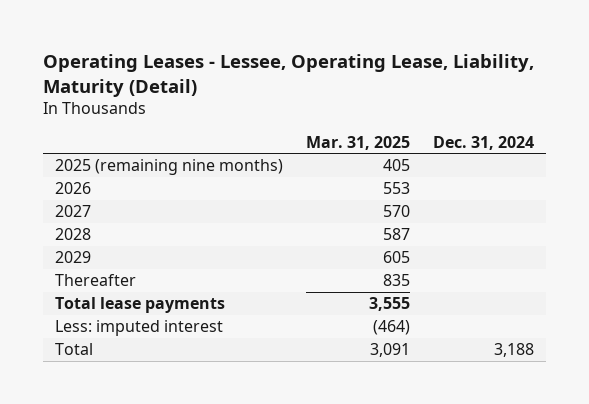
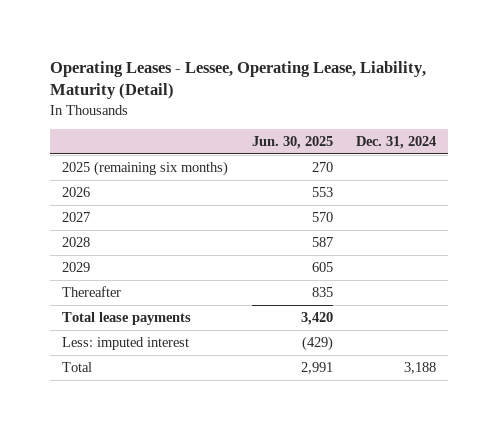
- | Mar. 31, 2025 | Dec. 31, 2024
+ | Jun. 30, 2025 | Dec. 31, 2024
- 2025 (remaining nine months) | 405 |
+ 2025 (remaining six months) | 270 |

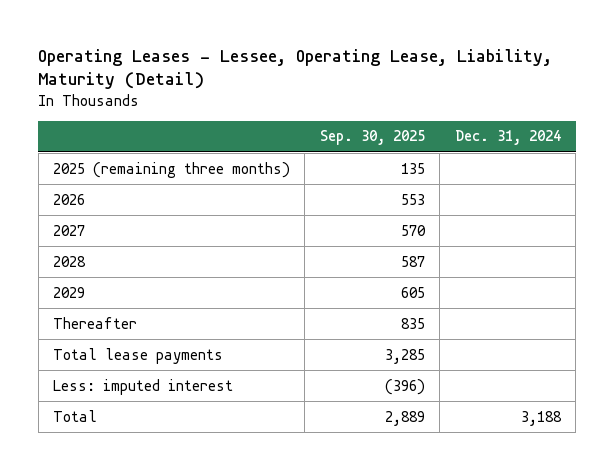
- | Jun. 30, 2025 | Dec. 31, 2024
+ | Sep. 30, 2025 | Dec. 31, 2024
- 2025 (remaining six months) | 270 |
+ 2025 (remaining three months) | 135 |

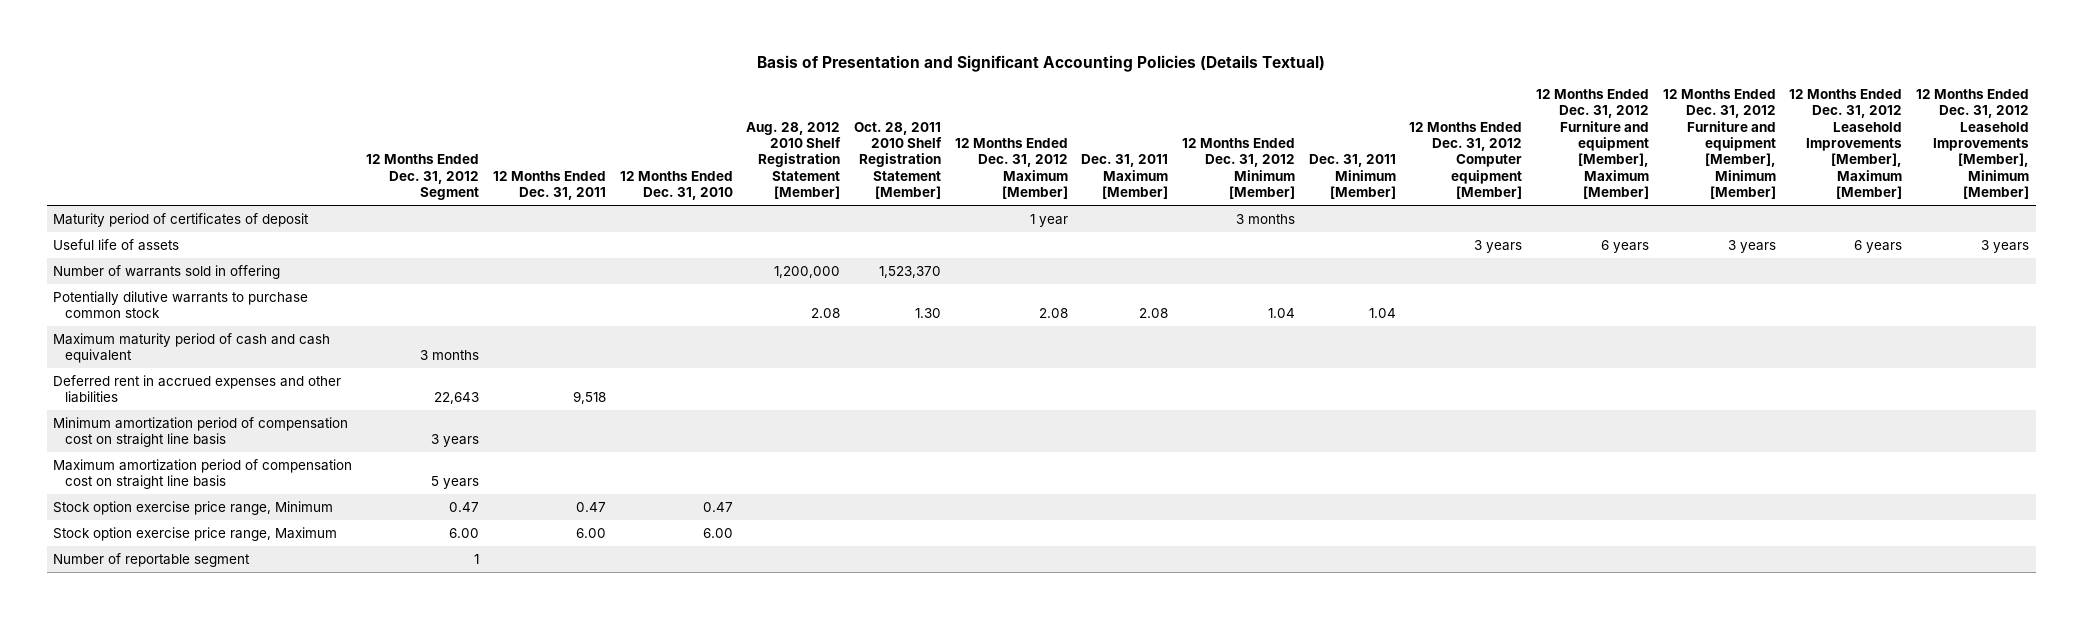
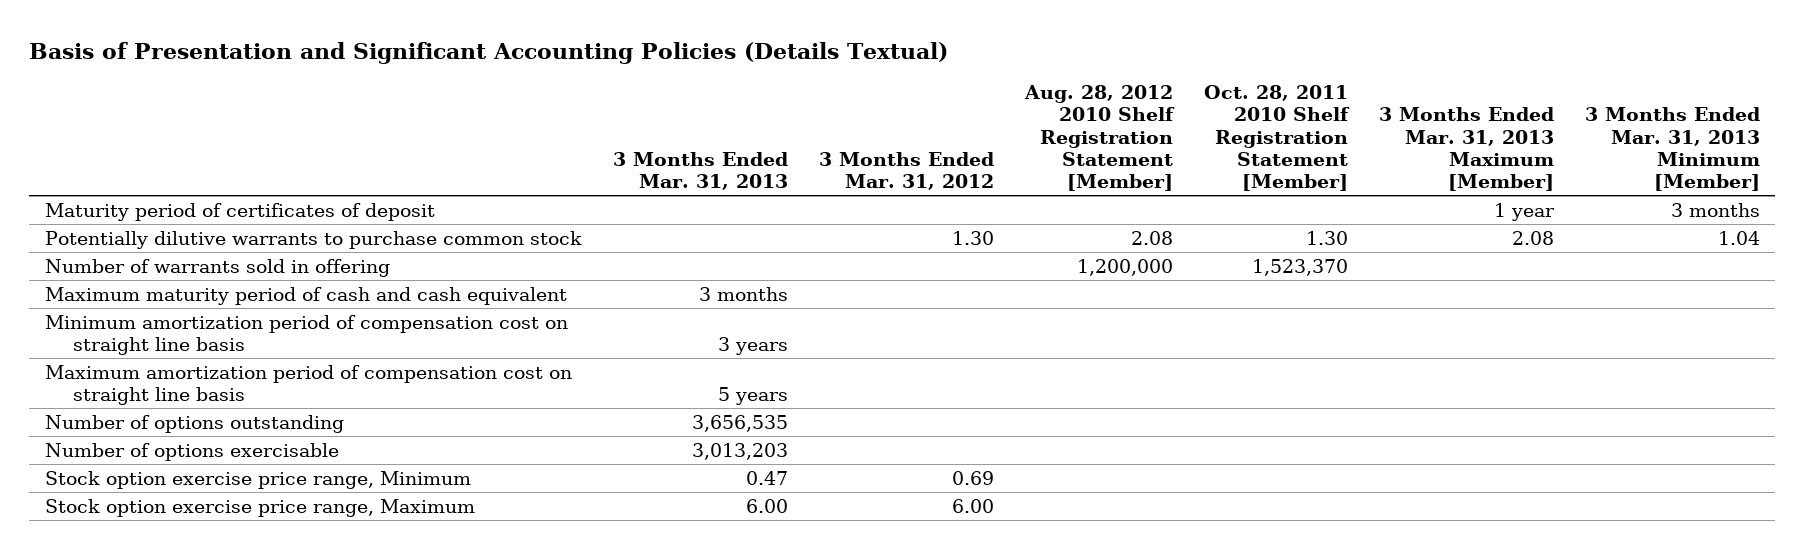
- | 12 Months Ended Dec. 31, 2012 Segment | 12 Months Ended Dec. 31, 2011 | 12 Months Ended Dec. 31, 2010 | Aug. 28, 2012 2010 Shelf Registration Statement [Member] | Oct. 28, 2011 2010 Shelf Registration Statement [Member] | 12 Months Ended Dec. 31, 2012 Maximum [Member] | Dec. 31, 2011 Maximum [Member] | 12 Months Ended Dec. 31, 2012 Minimum [Member] | Dec. 31, 2011 Minimum [Member] | 12 Months Ended Dec. 31, 2012 Computer equipment [Member] | 12 Months Ended Dec. 31, 2012 Furniture and equipment [Member], Maximum [Member] | 12 Months Ended Dec. 31, 2012 Furniture and equipment [Member], Minimum [Member] | 12 Months Ended Dec. 31, 2012 Leasehold Improvements [Member], Maximum [Member] | 12 Months Ended Dec. 31, 2012 Leasehold Improvements [Member], Minimum [Member]
+ | 3 Months Ended Mar. 31, 2013 | 3 Months Ended Mar. 31, 2012 | Aug. 28, 2012 2010 Shelf Registration Statement [Member] | Oct. 28, 2011 2010 Shelf Registration Statement [Member] | 3 Months Ended Mar. 31, 2013 Maximum [Member] | 3 Months Ended Mar. 31, 2013 Minimum [Member]
- Useful life of assets | | | | | | | | | | 3 years | 6 years | 3 years | 6 years | 3 years
moved down: Number of warrants sold in offering | | | 1,200,000 | 1,523,370 | |
- Deferred rent in accrued expenses and other liabilities | 22,643 | 9,518 | | | | | | | | | | | |
+ Number of options outstanding | 3,656,535 | | | | |
+ Number of options exercisable | 3,013,203 | | | | |
- Number of reportable segment | 1 | | | | | | | | | | | | |

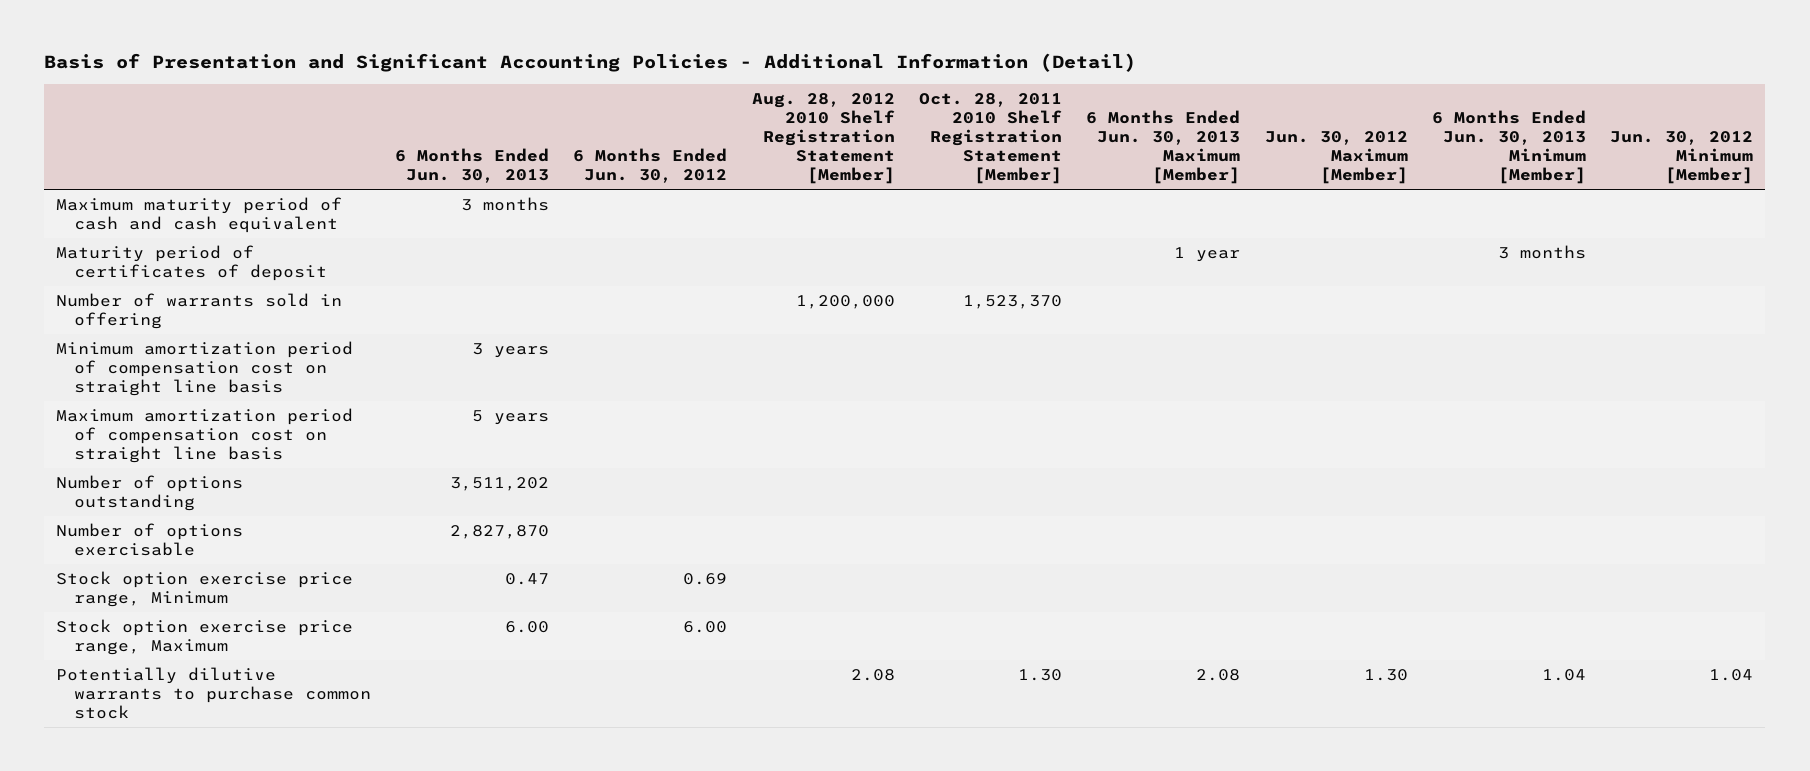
- Basis of Presentation and Significant Accounting Policies (Details Textual)
+ Basis of Presentation and Significant Accounting Policies - Additional Information (Detail)
- | 3 Months Ended Mar. 31, 2013 | 3 Months Ended Mar. 31, 2012 | Aug. 28, 2012 2010 Shelf Registration Statement [Member] | Oct. 28, 2011 2010 Shelf Registration Statement [Member] | 3 Months Ended Mar. 31, 2013 Maximum [Member] | 3 Months Ended Mar. 31, 2013 Minimum [Member]
+ | 6 Months Ended Jun. 30, 2013 | 6 Months Ended Jun. 30, 2012 | Aug. 28, 2012 2010 Shelf Registration Statement [Member] | Oct. 28, 2011 2010 Shelf Registration Statement [Member] | 6 Months Ended Jun. 30, 2013 Maximum [Member] | Jun. 30, 2012 Maximum [Member] | 6 Months Ended Jun. 30, 2013 Minimum [Member] | Jun. 30, 2012 Minimum [Member]
moved up: Maximum maturity period of cash and cash equivalent | 3 months | | | | | | |
moved down: Potentially dilutive warrants to purchase common stock | | | 2.08 | 1.30 | 2.08 | 1.30 | 1.04 | 1.04

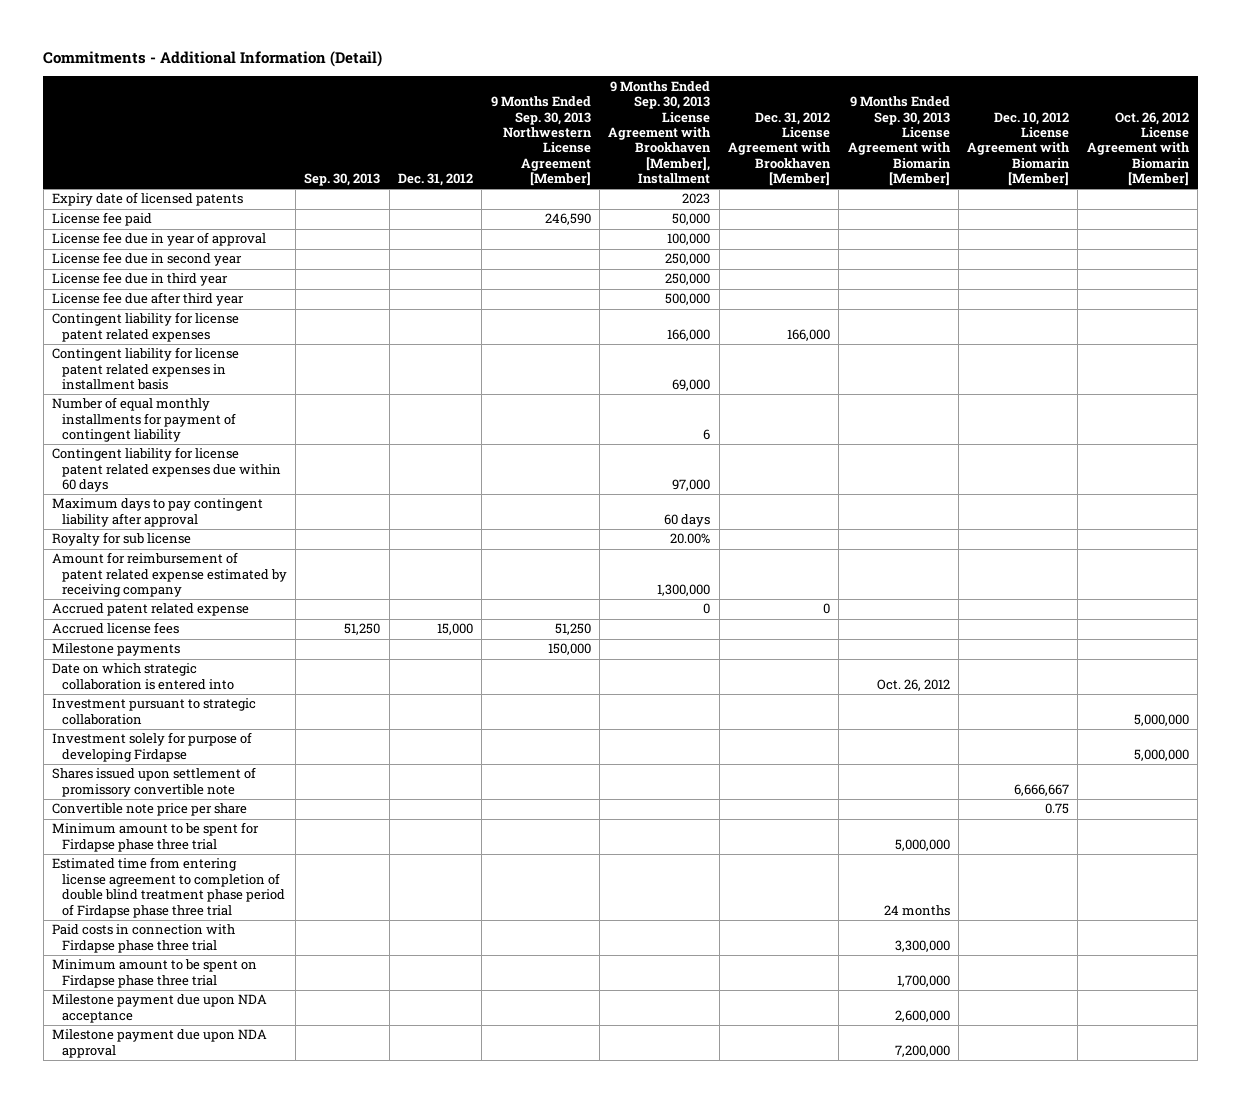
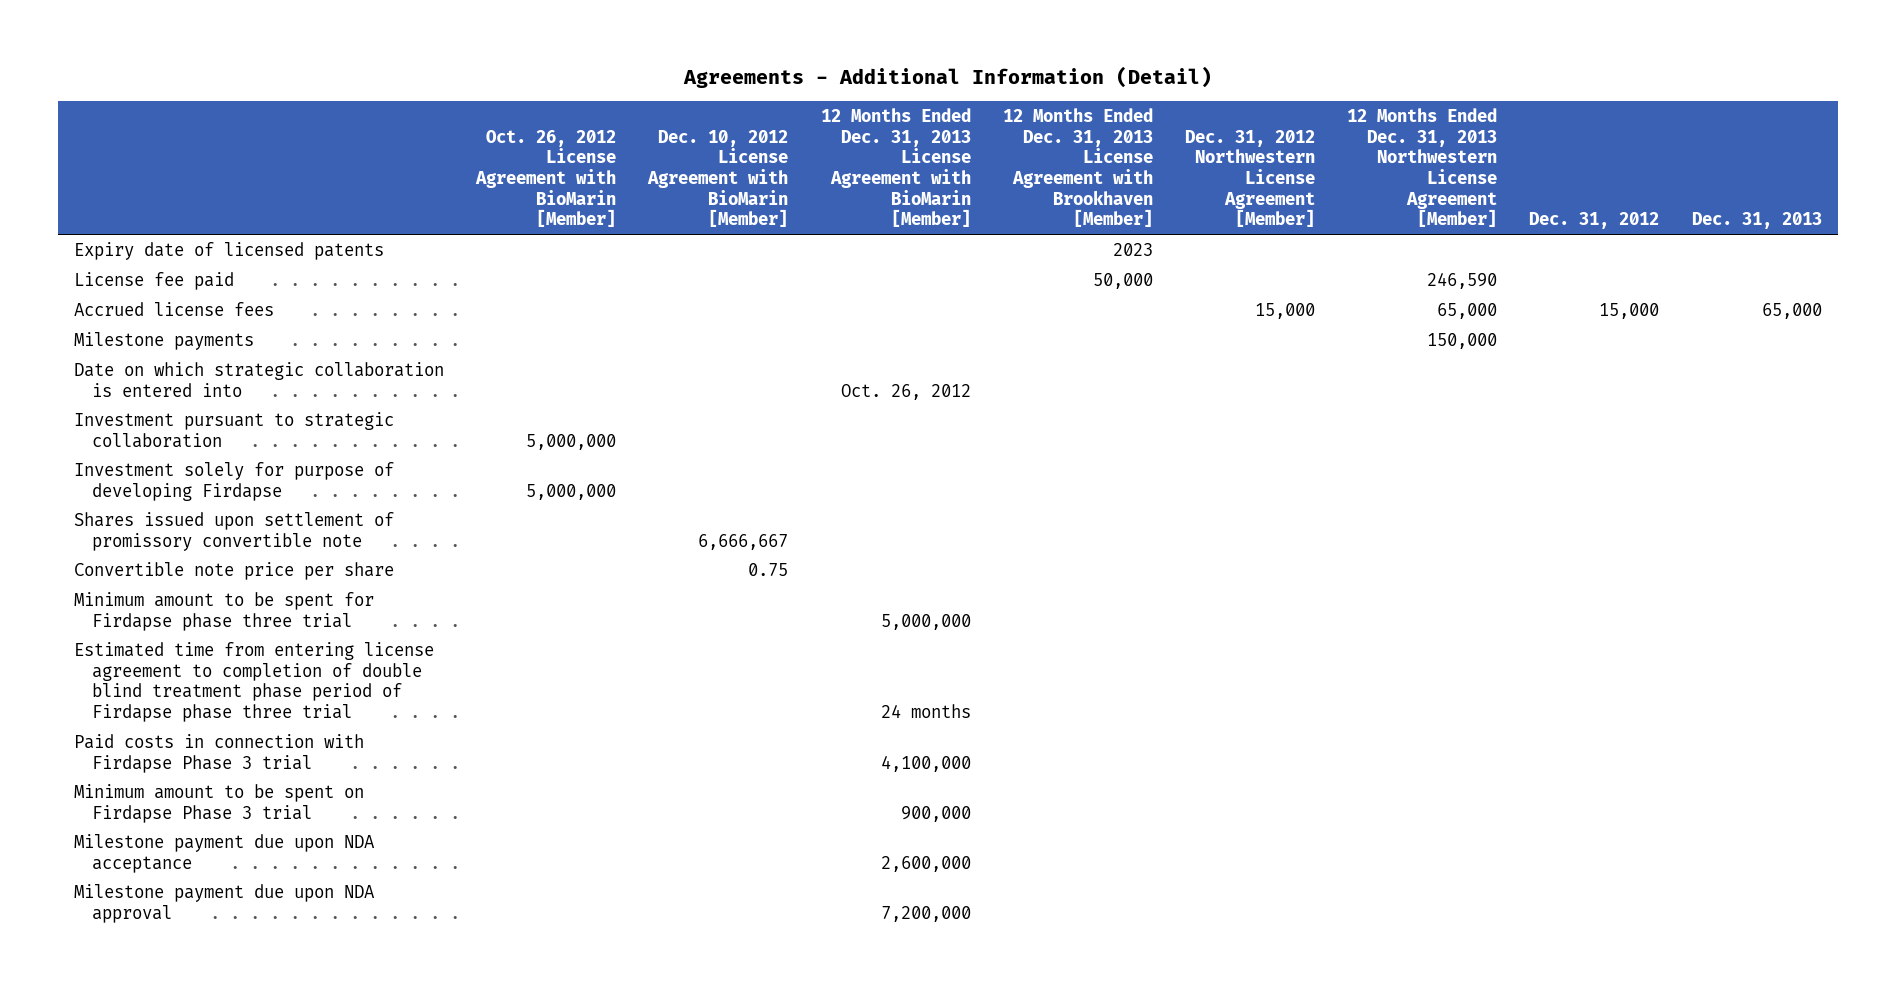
- Commitments - Additional Information (Detail)
+ Agreements - Additional Information (Detail)
- | Sep. 30, 2013 | Dec. 31, 2012 | 9 Months Ended Sep. 30, 2013 Northwestern License Agreement [Member] | 9 Months Ended Sep. 30, 2013 License Agreement with Brookhaven [Member], Installment | Dec. 31, 2012 License Agreement with Brookhaven [Member] | 9 Months Ended Sep. 30, 2013 License Agreement with Biomarin [Member] | Dec. 10, 2012 License Agreement with Biomarin [Member] | Oct. 26, 2012 License Agreement with Biomarin [Member]
+ | Oct. 26, 2012 License Agreement with BioMarin [Member] | Dec. 10, 2012 License Agreement with BioMarin [Member] | 12 Months Ended Dec. 31, 2013 License Agreement with BioMarin [Member] | 12 Months Ended Dec. 31, 2013 License Agreement with Brookhaven [Member] | Dec. 31, 2012 Northwestern License Agreement [Member] | 12 Months Ended Dec. 31, 2013 Northwestern License Agreement [Member] | Dec. 31, 2012 | Dec. 31, 2013
- License fee due in year of approval | | | | 100,000 | | | |
- License fee due in second year | | | | 250,000 | | | |
- License fee due in third year | | | | 250,000 | | | |
- License fee due after third year | | | | 500,000 | | | |
- Contingent liability for license patent related expenses | | | | 166,000 | 166,000 | | |
- Contingent liability for license patent related expenses in installment basis | | | | 69,000 | | | |
- Number of equal monthly installments for payment of contingent liability | | | | 6 | | | |
- Contingent liability for license patent related expenses due within 60 days | | | | 97,000 | | | |
- Maximum days to pay contingent liability after approval | | | | 60 days | | | |
- Royalty for sub license | | | | 20.00% | | | |
- Amount for reimbursement of patent related expense estimated by receiving company | | | | 1,300,000 | | | |
- Accrued patent related expense | | | | 0 | 0 | | |
- Paid costs in connection with Firdapse phase three trial | | | | | | 3,300,000 | |
- Minimum amount to be spent on Firdapse phase three trial | | | | | | 1,700,000 | |
+ Paid costs in connection with Firdapse Phase 3 trial | | | 4,100,000 | | | | |
+ Minimum amount to be spent on Firdapse Phase 3 trial | | | 900,000 | | | | |

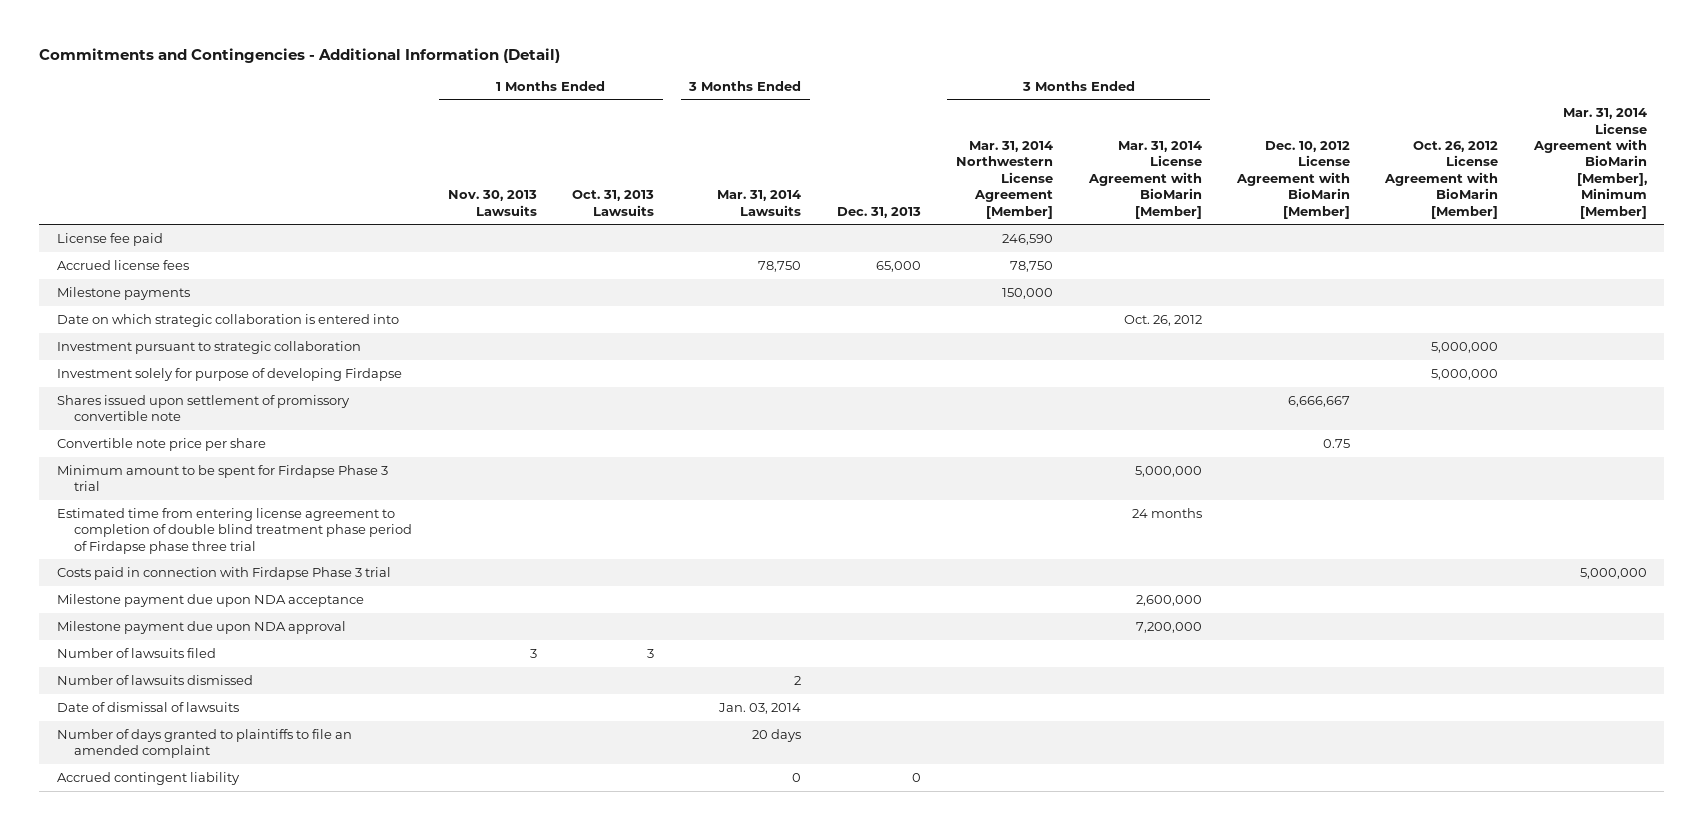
- Agreements - Additional Information (Detail)
+ Commitments and Contingencies - Additional Information (Detail)
- | Oct. 26, 2012 License Agreement with BioMarin [Member] | Dec. 10, 2012 License Agreement with BioMarin [Member] | 12 Months Ended Dec. 31, 2013 License Agreement with BioMarin [Member] | 12 Months Ended Dec. 31, 2013 License Agreement with Brookhaven [Member] | Dec. 31, 2012 Northwestern License Agreement [Member] | 12 Months Ended Dec. 31, 2013 Northwestern License Agreement [Member] | Dec. 31, 2012 | Dec. 31, 2013
+ | 1 Months Ended Nov. 30, 2013 Lawsuits | 1 Months Ended Oct. 31, 2013 Lawsuits | 3 Months Ended Mar. 31, 2014 Lawsuits | Dec. 31, 2013 | 3 Months Ended Mar. 31, 2014 Northwestern License Agreement [Member] | 3 Months Ended Mar. 31, 2014 License Agreement with BioMarin [Member] | Dec. 10, 2012 License Agreement with BioMarin [Member] | Oct. 26, 2012 License Agreement with BioMarin [Member] | Mar. 31, 2014 License Agreement with BioMarin [Member], Minimum [Member]
- Expiry date of licensed patents | | | | 2023 | | | |
- Minimum amount to be spent for Firdapse phase three trial | | | 5,000,000 | | | | |
+ Minimum amount to be spent for Firdapse Phase 3 trial | | | | | | 5,000,000 | | |
- Paid costs in connection with Firdapse Phase 3 trial | | | 4,100,000 | | | | |
- Minimum amount to be spent on Firdapse Phase 3 trial | | | 900,000 | | | | |
+ Costs paid in connection with Firdapse Phase 3 trial | | | | | | | | | 5,000,000
+ Number of lawsuits filed | 3 | 3 | | | | | | |
+ Number of lawsuits dismissed | | | 2 | | | | | |
+ Date of dismissal of lawsuits | | | Jan. 03, 2014 | | | | | |
+ Number of days granted to plaintiffs to file an amended complaint | | | 20 days | | | | | |
+ Accrued contingent liability | | | 0 | 0 | | | | |

